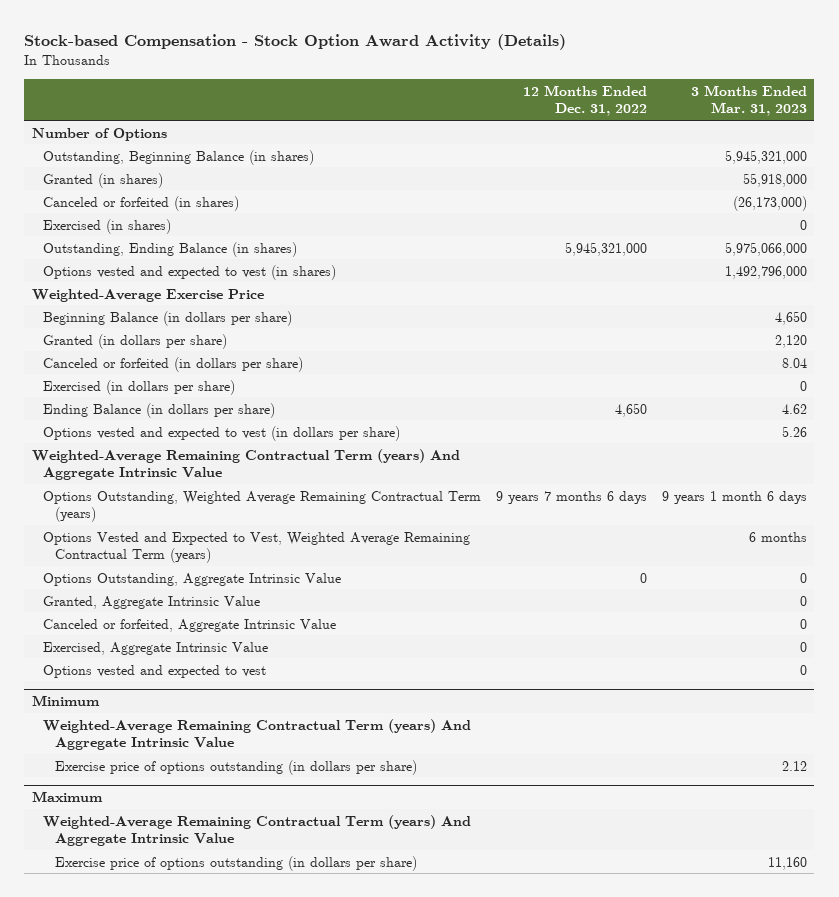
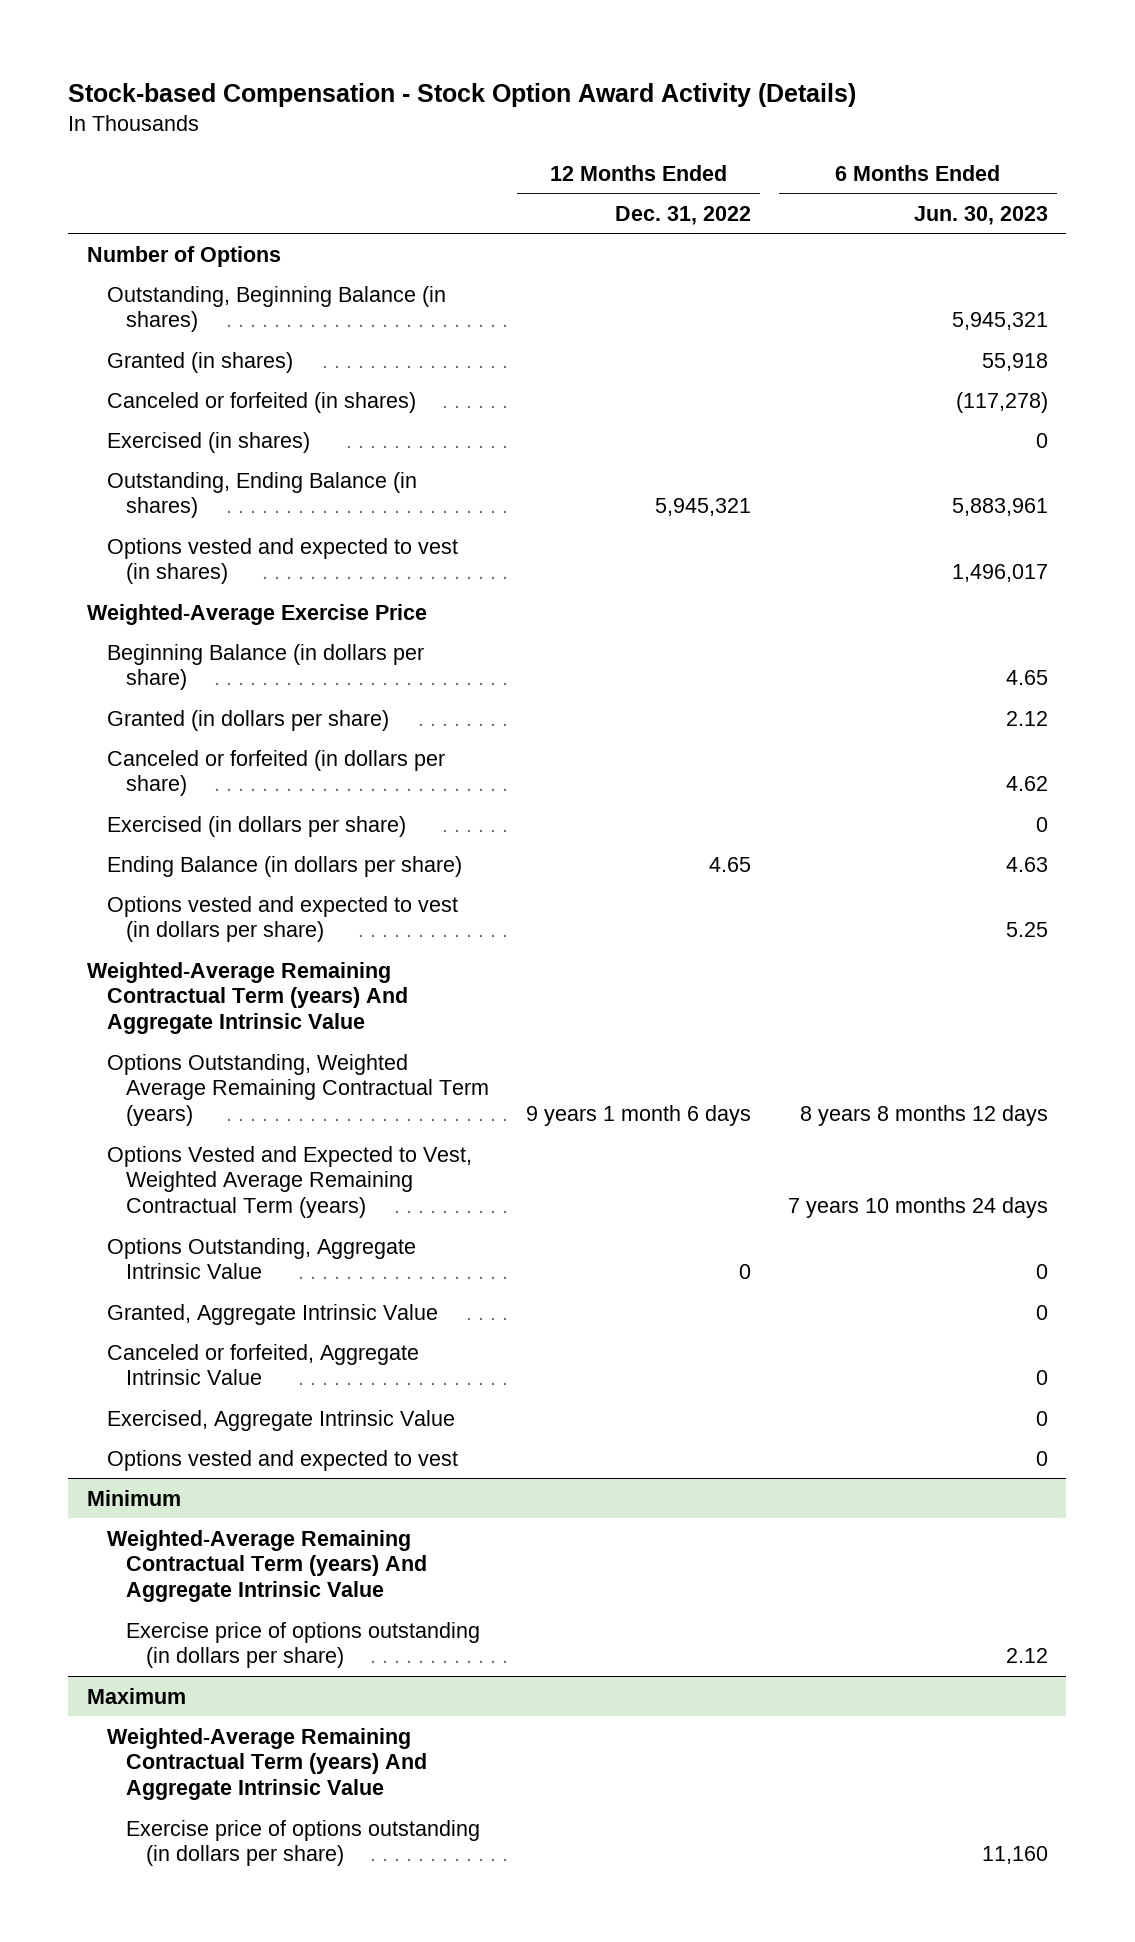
- | 12 Months Ended Dec. 31, 2022 | 3 Months Ended Mar. 31, 2023
+ | 12 Months Ended Dec. 31, 2022 | 6 Months Ended Jun. 30, 2023
- Outstanding, Ending Balance (in shares) | 5,945,321,000 | 5,975,066,000
+ Outstanding, Ending Balance (in shares) | 5,945,321 | 5,883,961
- Ending Balance (in dollars per share) | 4,650 | 4.62
+ Ending Balance (in dollars per share) | 4.65 | 4.63
- Options Outstanding, Weighted Average Remaining Contractual Term (years) | 9 years 7 months 6 days | 9 years 1 month 6 days
+ Options Outstanding, Weighted Average Remaining Contractual Term (years) | 9 years 1 month 6 days | 8 years 8 months 12 days

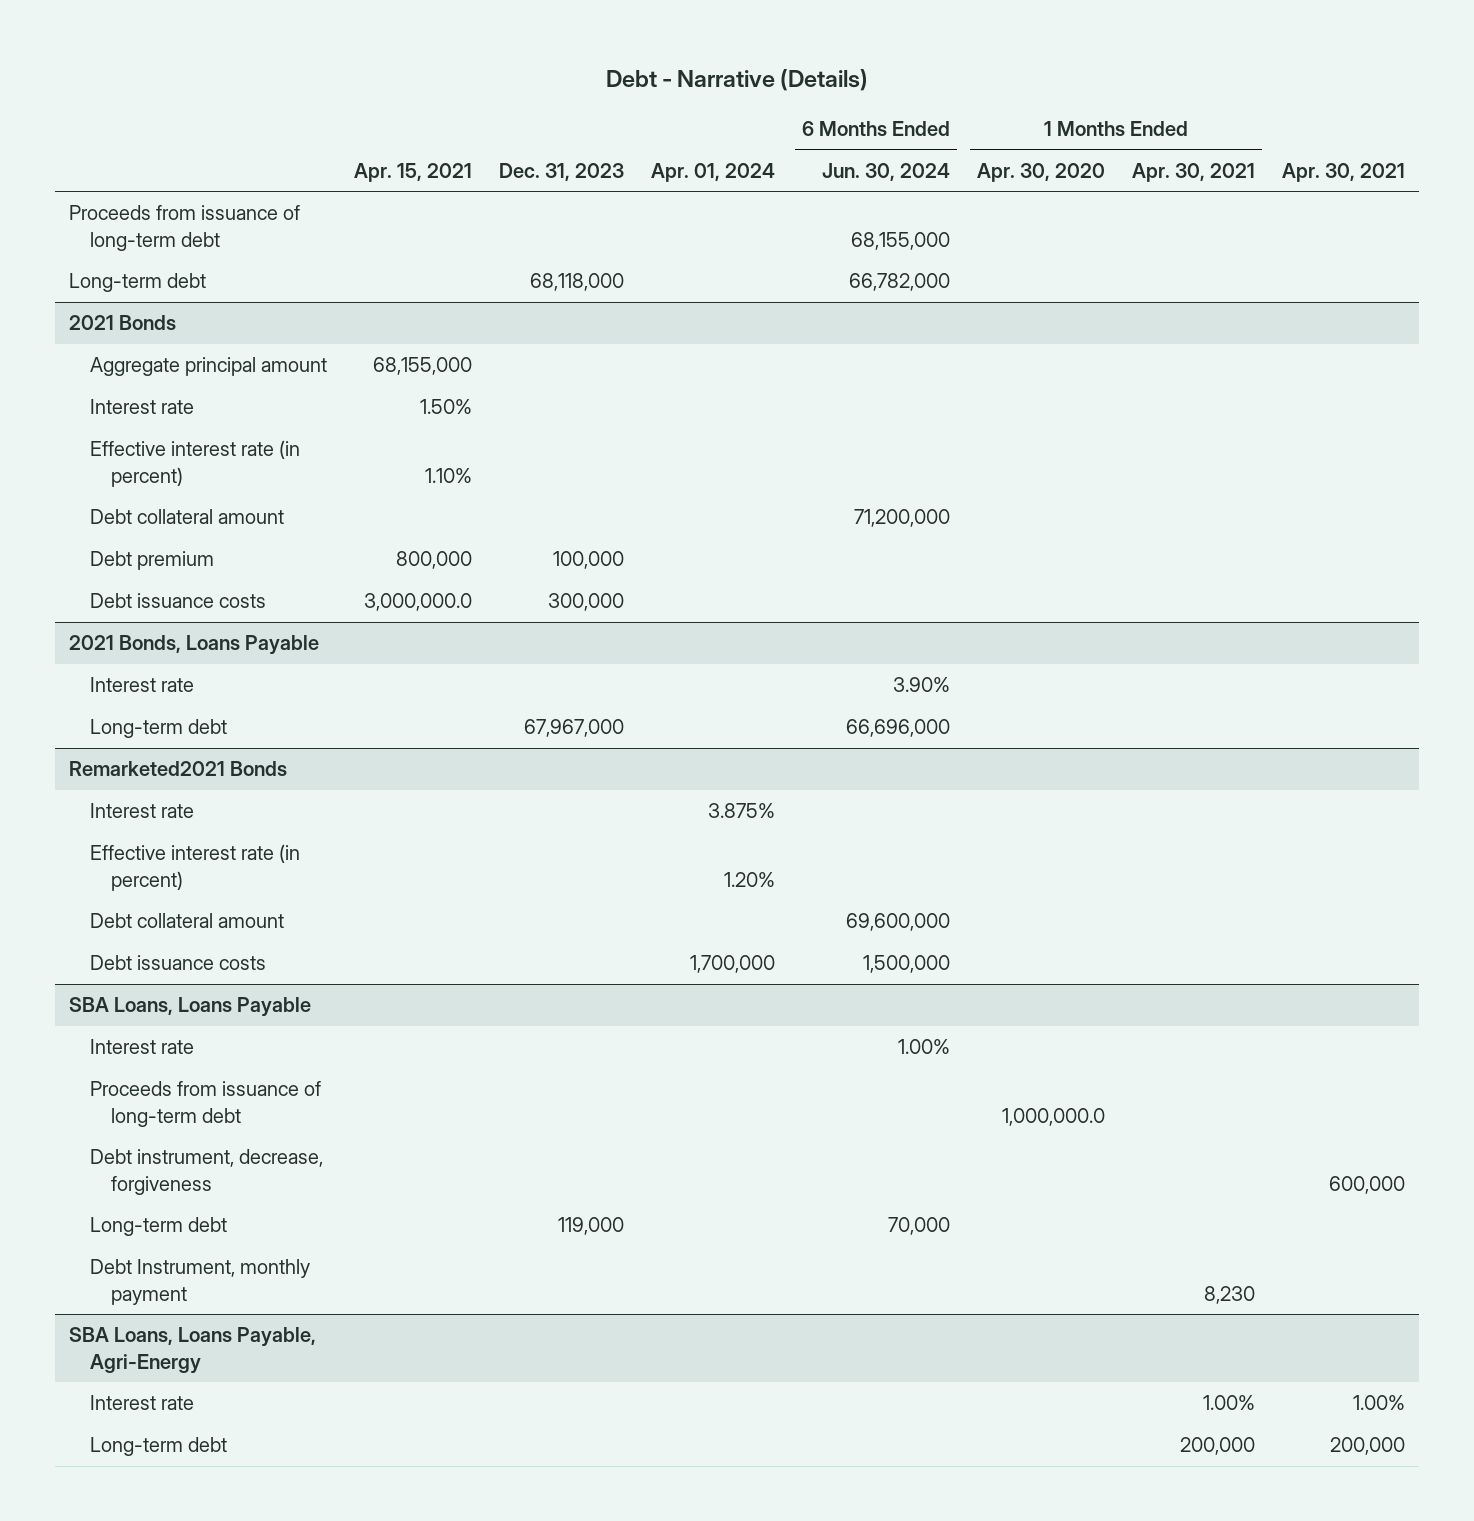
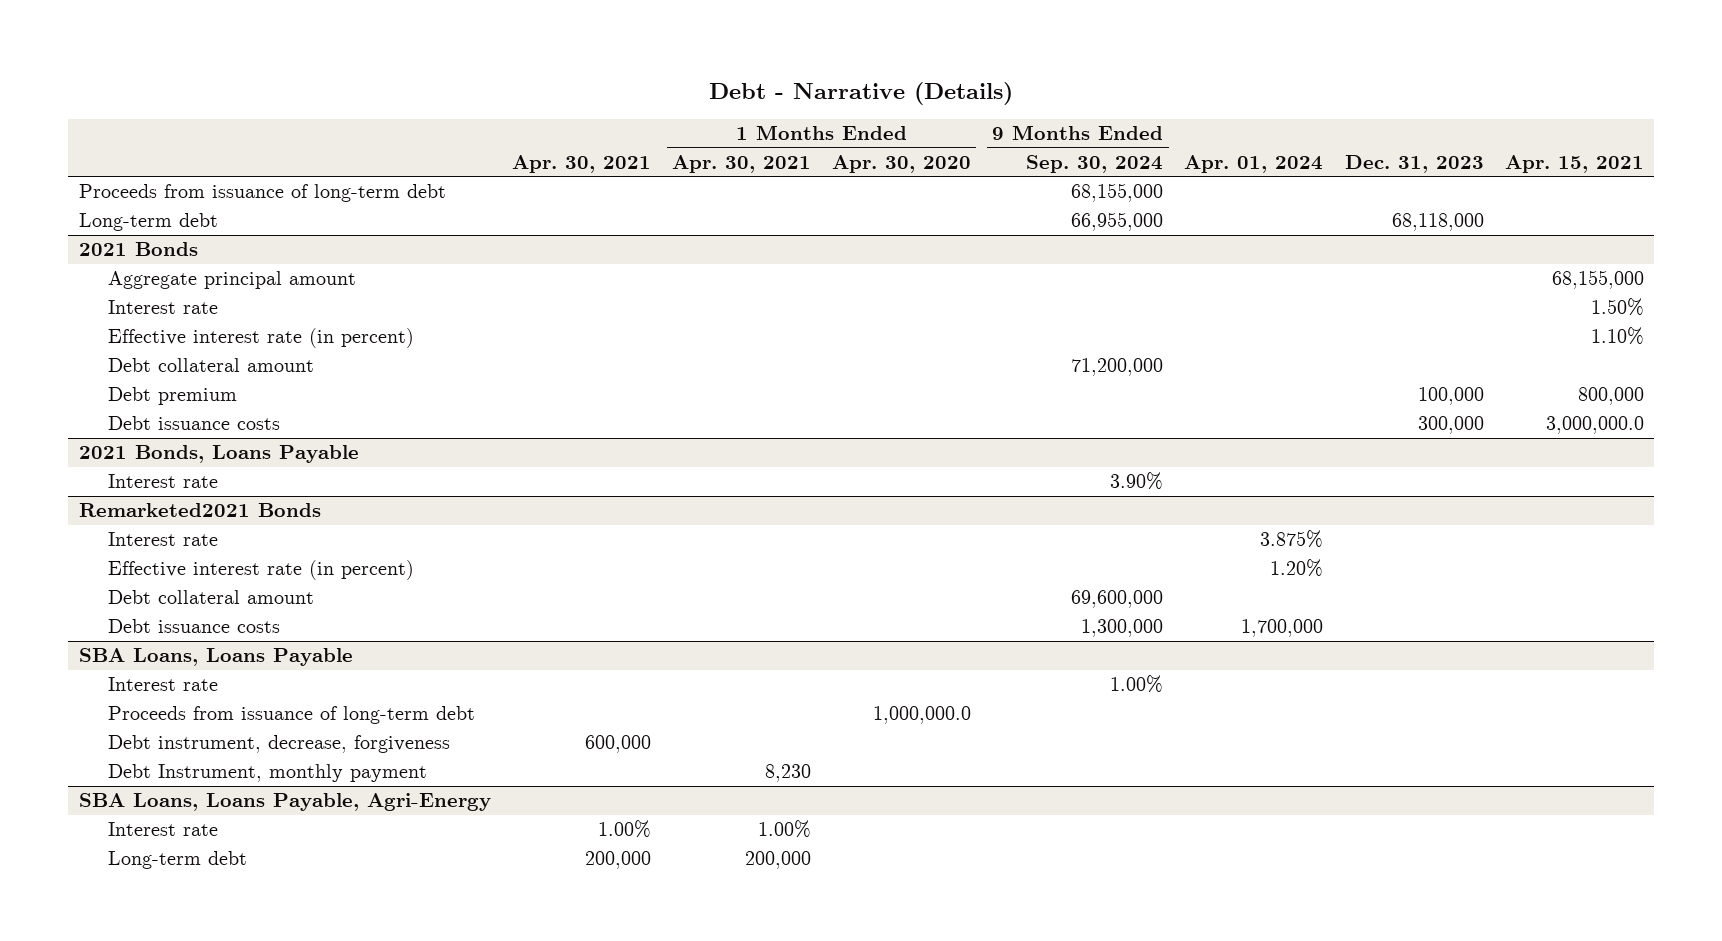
- | Apr. 15, 2021 | Dec. 31, 2023 | Apr. 01, 2024 | 6 Months Ended Jun. 30, 2024 | 1 Months Ended Apr. 30, 2020 | 1 Months Ended Apr. 30, 2021 | Apr. 30, 2021
+ | Apr. 30, 2021 | 1 Months Ended Apr. 30, 2021 | 1 Months Ended Apr. 30, 2020 | 9 Months Ended Sep. 30, 2024 | Apr. 01, 2024 | Dec. 31, 2023 | Apr. 15, 2021
@ 2021 Bonds, Loans Payable
- Long-term debt | | 67,967,000 | | 66,696,000 | | |
@ SBA Loans, Loans Payable
- Long-term debt | | 119,000 | | 70,000 | | |

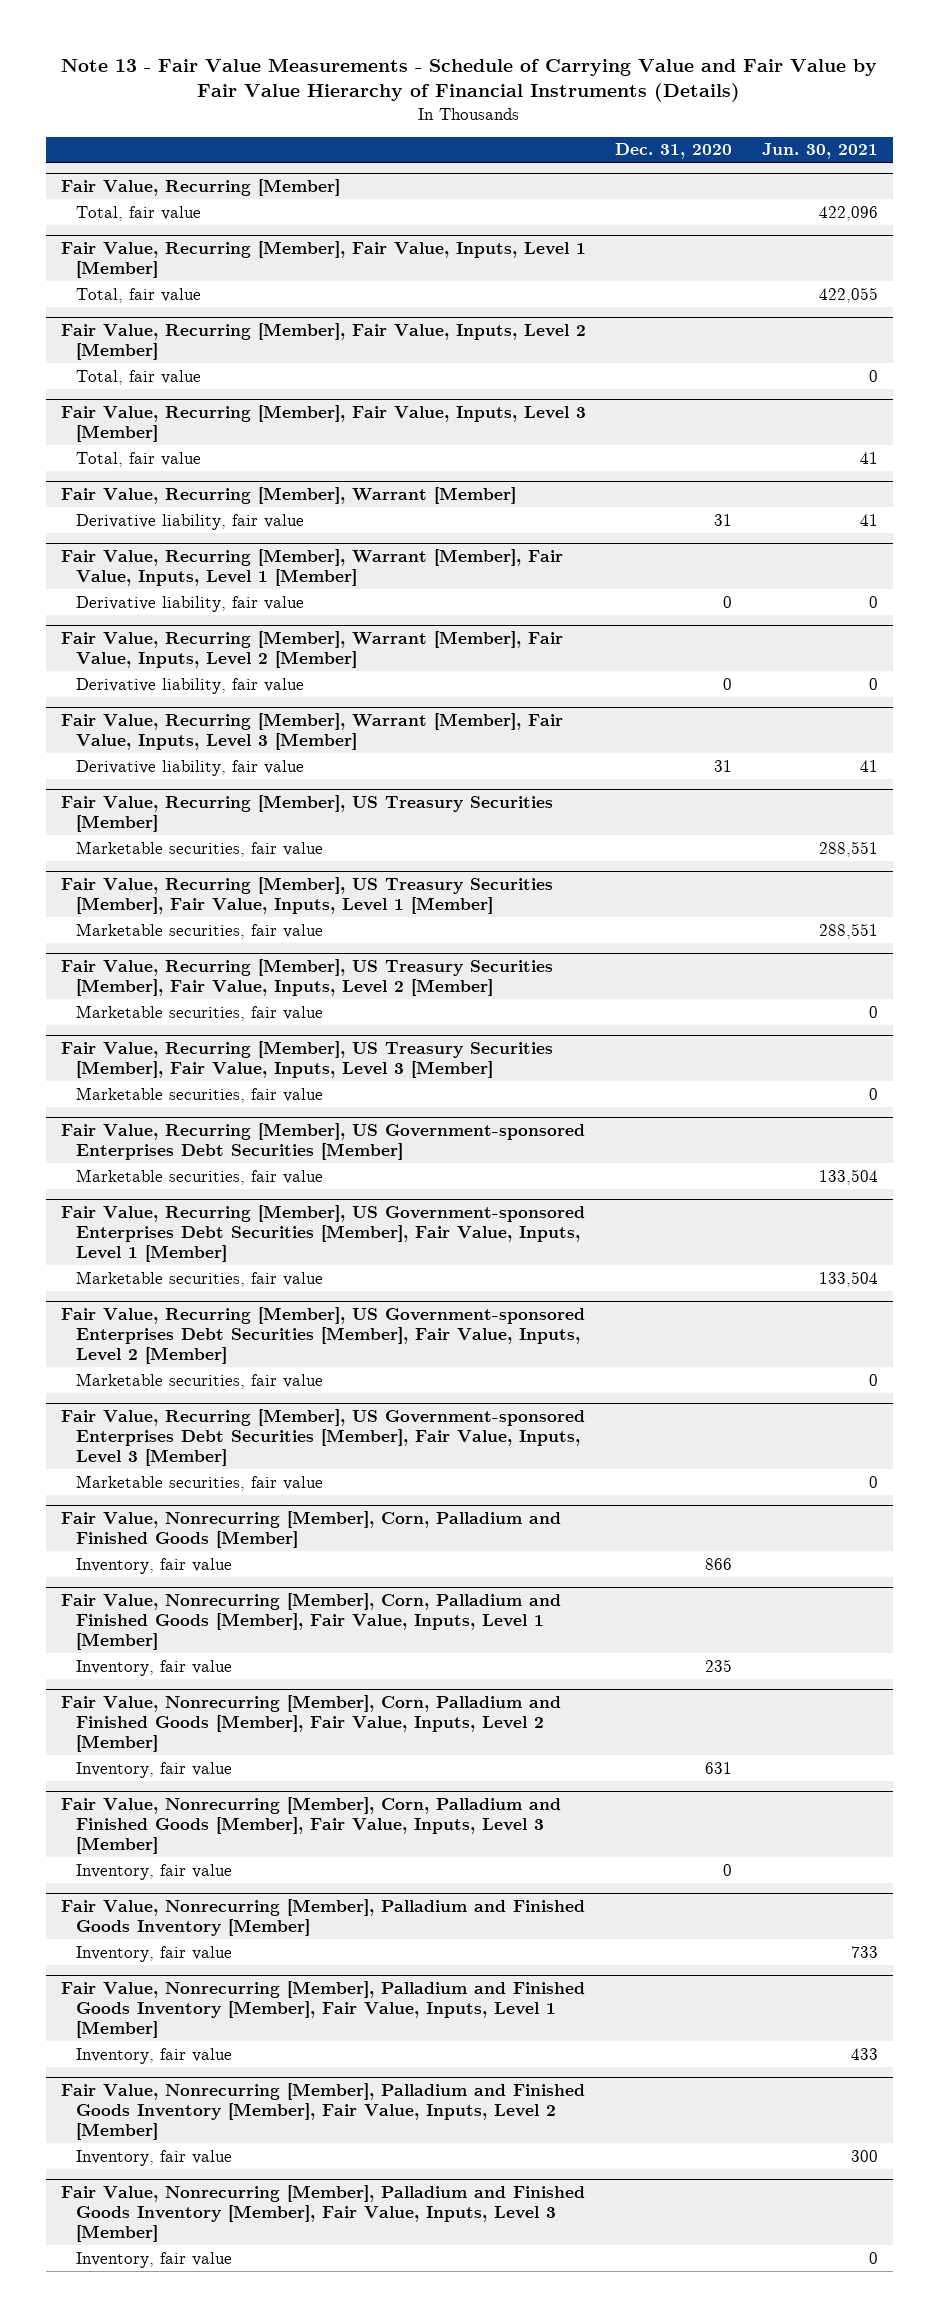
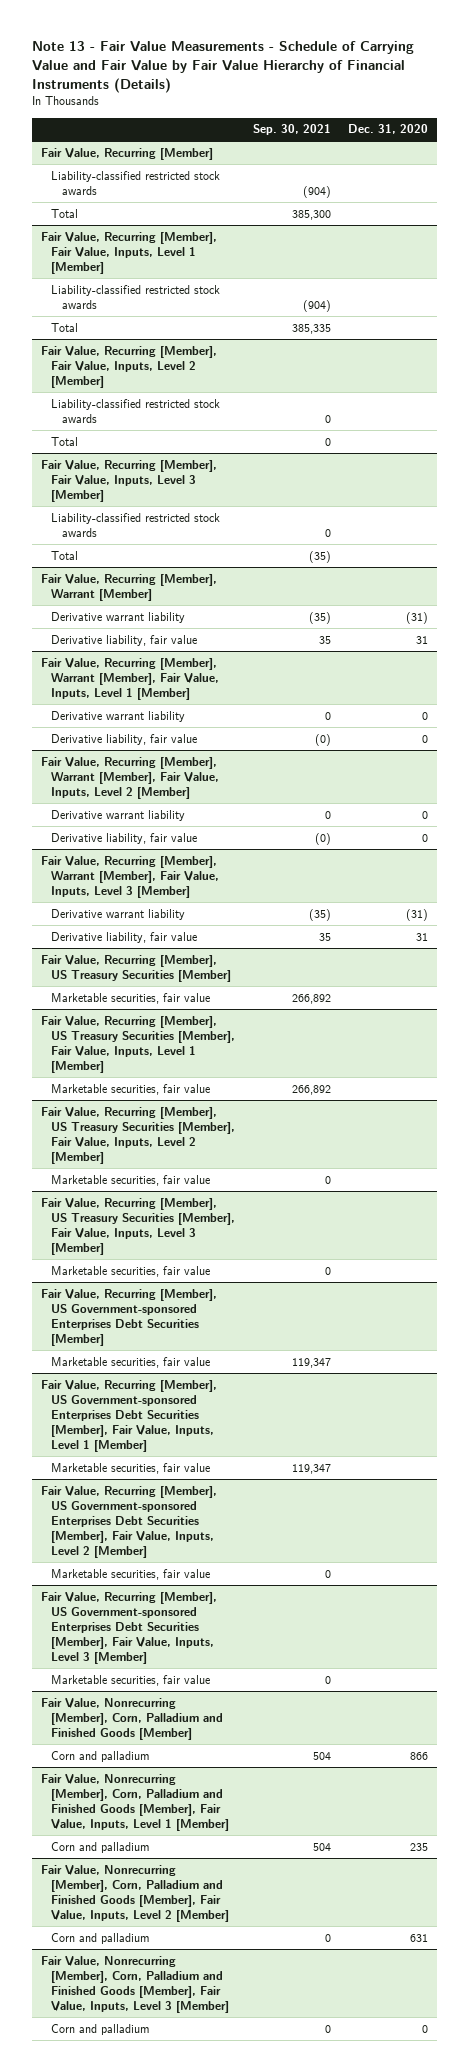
- | Dec. 31, 2020 | Jun. 30, 2021
+ | Sep. 30, 2021 | Dec. 31, 2020
@ Fair Value, Recurring [Member]
- Total, fair value | | 422,096
+ Liability-classified restricted stock awards | (904) |
+ Total | 385,300 |
@ Fair Value, Recurring [Member], Fair Value, Inputs, Level 1 [Member]
- Total, fair value | | 422,055
+ Liability-classified restricted stock awards | (904) |
+ Total | 385,335 |
@ Fair Value, Recurring [Member], Fair Value, Inputs, Level 2 [Member]
- Total, fair value | | 0
+ Liability-classified restricted stock awards | 0 |
+ Total | 0 |
@ Fair Value, Recurring [Member], Fair Value, Inputs, Level 3 [Member]
- Total, fair value | | 41
+ Liability-classified restricted stock awards | 0 |
+ Total | (35) |
@ Fair Value, Recurring [Member], Warrant [Member]
+ Derivative warrant liability | (35) | (31)
@ Fair Value, Recurring [Member], Warrant [Member], Fair Value, Inputs, Level 1 [Member]
+ Derivative warrant liability | 0 | 0
@ Fair Value, Recurring [Member], Warrant [Member], Fair Value, Inputs, Level 2 [Member]
+ Derivative warrant liability | 0 | 0
@ Fair Value, Recurring [Member], Warrant [Member], Fair Value, Inputs, Level 3 [Member]
+ Derivative warrant liability | (35) | (31)
@ Fair Value, Nonrecurring [Member], Corn, Palladium and Finished Goods [Member]
- Inventory, fair value | 866 |
+ Corn and palladium | 504 | 866
@ Fair Value, Nonrecurring [Member], Corn, Palladium and Finished Goods [Member], Fair Value, Inputs, Level 1 [Member]
- Inventory, fair value | 235 |
+ Corn and palladium | 504 | 235
@ Fair Value, Nonrecurring [Member], Corn, Palladium and Finished Goods [Member], Fair Value, Inputs, Level 2 [Member]
- Inventory, fair value | 631 |
+ Corn and palladium | 0 | 631
@ Fair Value, Nonrecurring [Member], Corn, Palladium and Finished Goods [Member], Fair Value, Inputs, Level 3 [Member]
- Inventory, fair value | 0 |
- Fair Value, Nonrecurring [Member], Palladium and Finished Goods Inventory [Member]
- Inventory, fair value | | 733
- Fair Value, Nonrecurring [Member], Palladium and Finished Goods Inventory [Member], Fair Value, Inputs, Level 1 [Member]
- Inventory, fair value | | 433
- Fair Value, Nonrecurring [Member], Palladium and Finished Goods Inventory [Member], Fair Value, Inputs, Level 2 [Member]
- Inventory, fair value | | 300
- Fair Value, Nonrecurring [Member], Palladium and Finished Goods Inventory [Member], Fair Value, Inputs, Level 3 [Member]
- Inventory, fair value | | 0
@ Fair Value, Nonrecurring [Member], Corn, Palladium and Finished Goods [Member], Fair Value, Inputs, Level 3 [Member]
+ Corn and palladium | 0 | 0

